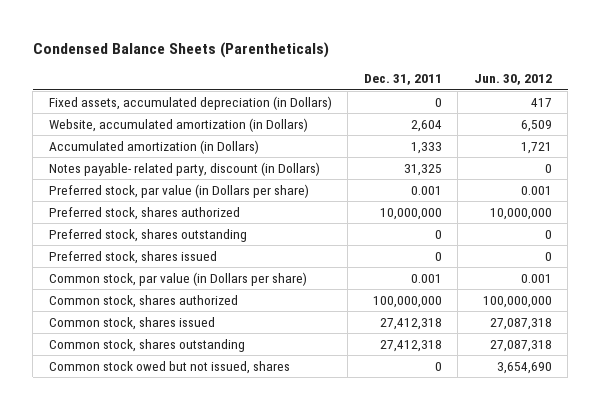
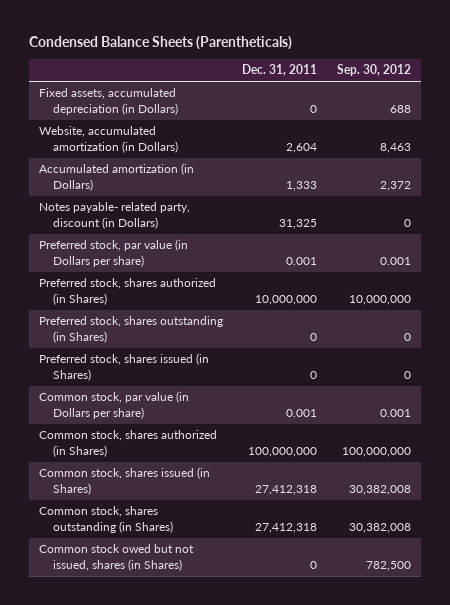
- | Dec. 31, 2011 | Jun. 30, 2012
+ | Dec. 31, 2011 | Sep. 30, 2012
- Preferred stock, shares authorized | 10,000,000 | 10,000,000
- Preferred stock, shares outstanding | 0 | 0
- Preferred stock, shares issued | 0 | 0
+ Preferred stock, shares authorized (in Shares) | 10,000,000 | 10,000,000
+ Preferred stock, shares outstanding (in Shares) | 0 | 0
+ Preferred stock, shares issued (in Shares) | 0 | 0
- Common stock, shares authorized | 100,000,000 | 100,000,000
- Common stock, shares issued | 27,412,318 | 27,087,318
- Common stock, shares outstanding | 27,412,318 | 27,087,318
- Common stock owed but not issued, shares | 0 | 3,654,690
+ Common stock, shares authorized (in Shares) | 100,000,000 | 100,000,000
+ Common stock, shares issued (in Shares) | 27,412,318 | 30,382,008
+ Common stock, shares outstanding (in Shares) | 27,412,318 | 30,382,008
+ Common stock owed but not issued, shares (in Shares) | 0 | 782,500

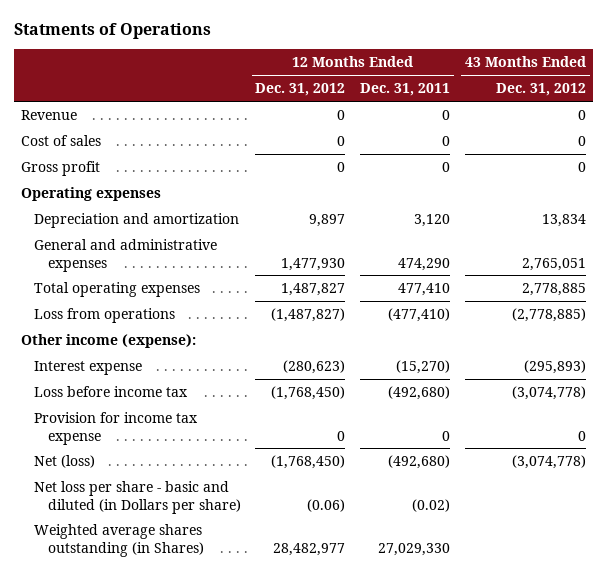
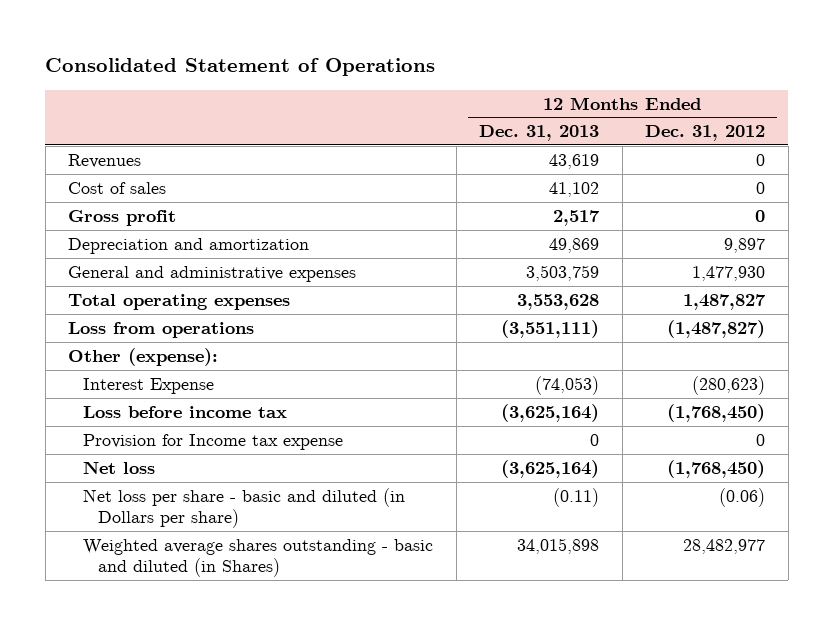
- Statments of Operations
+ Consolidated Statement of Operations
- | 12 Months Ended Dec. 31, 2012 | 12 Months Ended Dec. 31, 2011 | 43 Months Ended Dec. 31, 2012
+ | 12 Months Ended Dec. 31, 2013 | 12 Months Ended Dec. 31, 2012
- Revenue | 0 | 0 | 0
+ Revenues | 43,619 | 0
- Operating expenses
- Other income (expense):
- Interest expense | (280,623) | (15,270) | (295,893)
+ Other (expense):
+ Interest Expense | (74,053) | (280,623)
- Provision for income tax expense | 0 | 0 | 0
- Net (loss) | (1,768,450) | (492,680) | (3,074,778)
+ Provision for Income tax expense | 0 | 0
+ Net loss | (3,625,164) | (1,768,450)
- Weighted average shares outstanding (in Shares) | 28,482,977 | 27,029,330 |
+ Weighted average shares outstanding - basic and diluted (in Shares) | 34,015,898 | 28,482,977

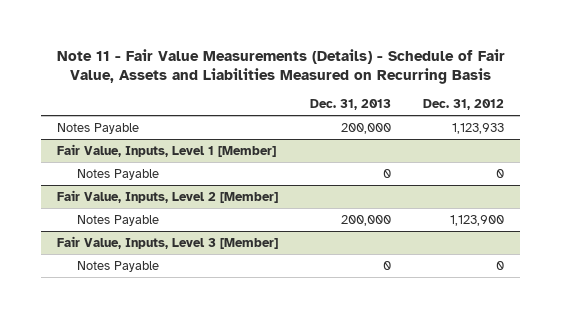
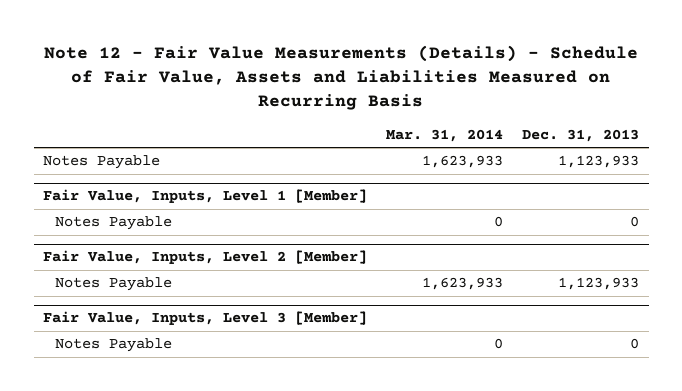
- Note 11 - Fair Value Measurements (Details) - Schedule of Fair Value, Assets and Liabilities Measured on Recurring Basis
+ Note 12 - Fair Value Measurements (Details) - Schedule of Fair Value, Assets and Liabilities Measured on Recurring Basis
- | Dec. 31, 2013 | Dec. 31, 2012
+ | Mar. 31, 2014 | Dec. 31, 2013
- Notes Payable | 200,000 | 1,123,933
+ Notes Payable | 1,623,933 | 1,123,933
@ Fair Value, Inputs, Level 2 [Member]
- Notes Payable | 200,000 | 1,123,900
+ Notes Payable | 1,623,933 | 1,123,933

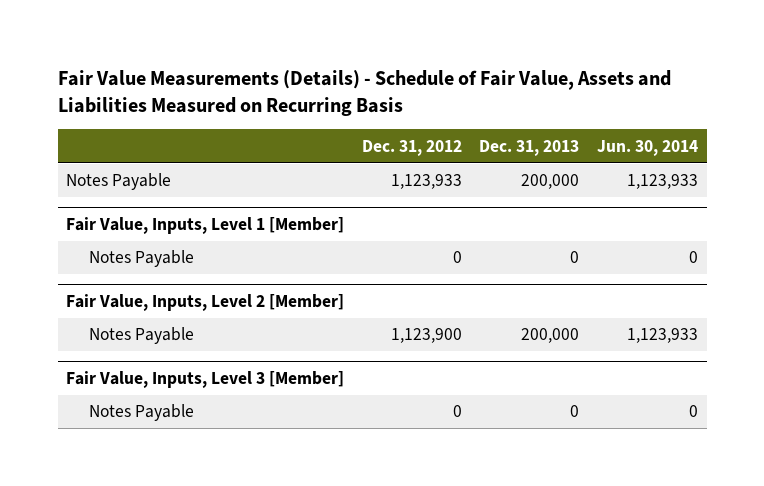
- Note 12 - Fair Value Measurements (Details) - Schedule of Fair Value, Assets and Liabilities Measured on Recurring Basis
+ Fair Value Measurements (Details) - Schedule of Fair Value, Assets and Liabilities Measured on Recurring Basis
- | Mar. 31, 2014 | Dec. 31, 2013
+ | Dec. 31, 2012 | Dec. 31, 2013 | Jun. 30, 2014
- Notes Payable | 1,623,933 | 1,123,933
+ Notes Payable | 1,123,933 | 200,000 | 1,123,933
@ Fair Value, Inputs, Level 2 [Member]
- Notes Payable | 1,623,933 | 1,123,933
+ Notes Payable | 1,123,900 | 200,000 | 1,123,933

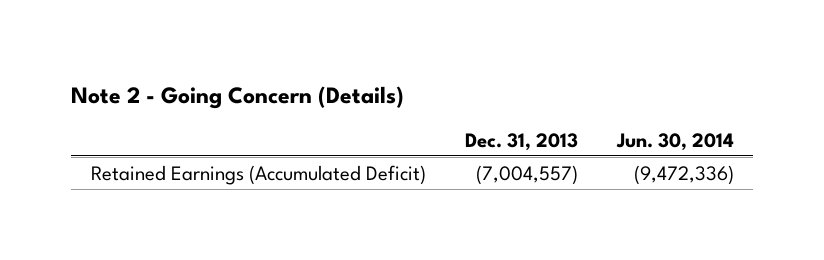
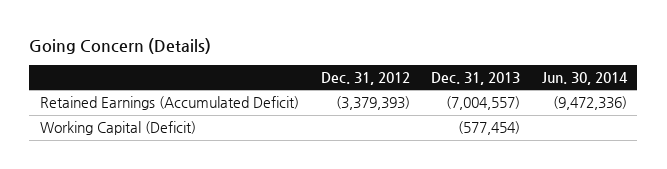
- Note 2 - Going Concern (Details)
+ Going Concern (Details)
- | Dec. 31, 2013 | Jun. 30, 2014
+ | Dec. 31, 2012 | Dec. 31, 2013 | Jun. 30, 2014
+ Working Capital (Deficit) | | (577,454) |

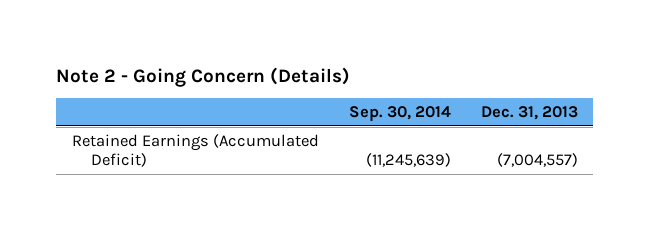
- Going Concern (Details)
+ Note 2 - Going Concern (Details)
- | Dec. 31, 2012 | Dec. 31, 2013 | Jun. 30, 2014
+ | Sep. 30, 2014 | Dec. 31, 2013
- Working Capital (Deficit) | | (577,454) |

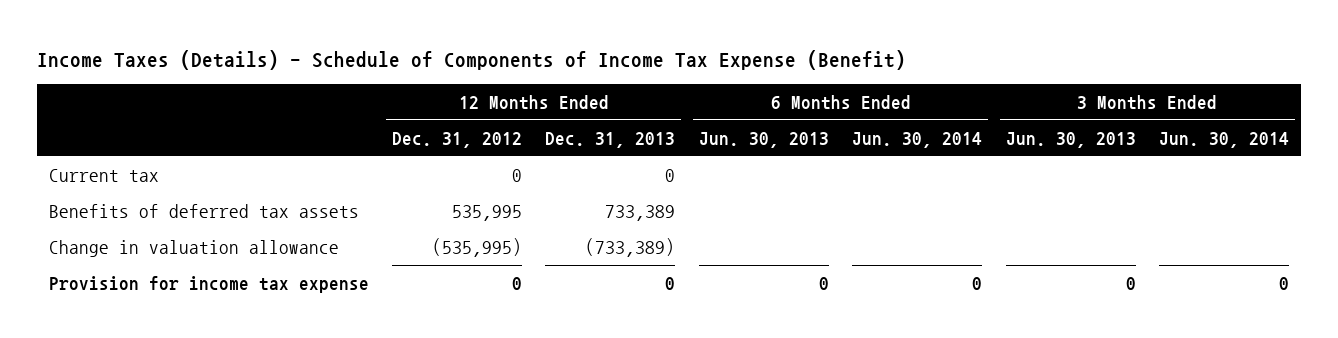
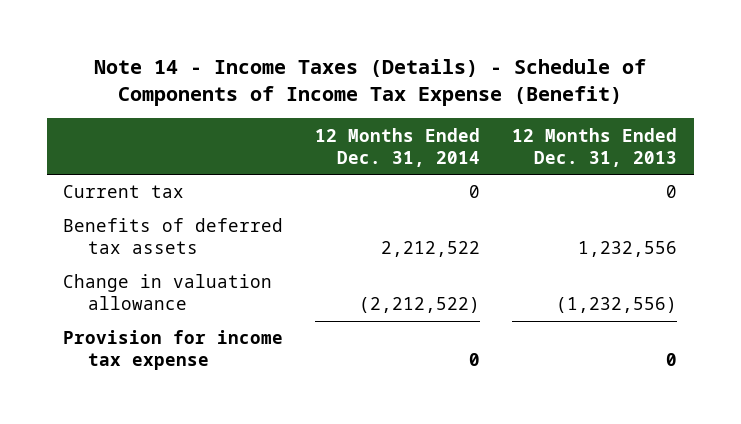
- Income Taxes (Details) - Schedule of Components of Income Tax Expense (Benefit)
+ Note 14 - Income Taxes (Details) - Schedule of Components of Income Tax Expense (Benefit)
- | 12 Months Ended Dec. 31, 2012 | 12 Months Ended Dec. 31, 2013 | 6 Months Ended Jun. 30, 2013 | 6 Months Ended Jun. 30, 2014 | 3 Months Ended Jun. 30, 2013 | 3 Months Ended Jun. 30, 2014
+ | 12 Months Ended Dec. 31, 2014 | 12 Months Ended Dec. 31, 2013
- Benefits of deferred tax assets | 535,995 | 733,389 | | | |
- Change in valuation allowance | (535,995) | (733,389) | | | |
+ Benefits of deferred tax assets | 2,212,522 | 1,232,556
+ Change in valuation allowance | (2,212,522) | (1,232,556)

